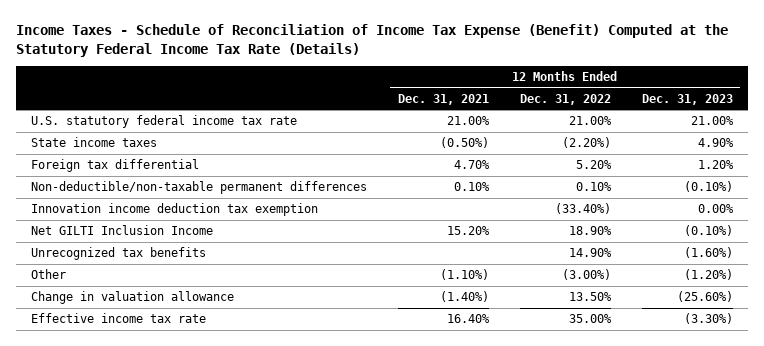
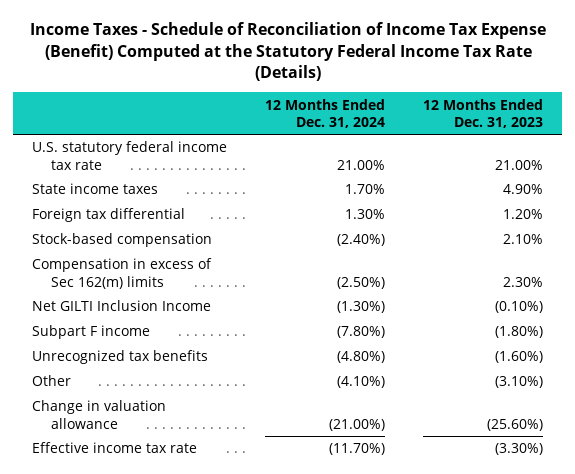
- | 12 Months Ended Dec. 31, 2021 | 12 Months Ended Dec. 31, 2022 | 12 Months Ended Dec. 31, 2023
+ | 12 Months Ended Dec. 31, 2024 | 12 Months Ended Dec. 31, 2023
- Non-deductible/non-taxable permanent differences | 0.10% | 0.10% | (0.10%)
- Innovation income deduction tax exemption | | (33.40%) | 0.00%
+ Stock-based compensation | (2.40%) | 2.10%
+ Compensation in excess of Sec 162(m) limits | (2.50%) | 2.30%
+ Subpart F income | (7.80%) | (1.80%)
- Other | (1.10%) | (3.00%) | (1.20%)
+ Other | (4.10%) | (3.10%)

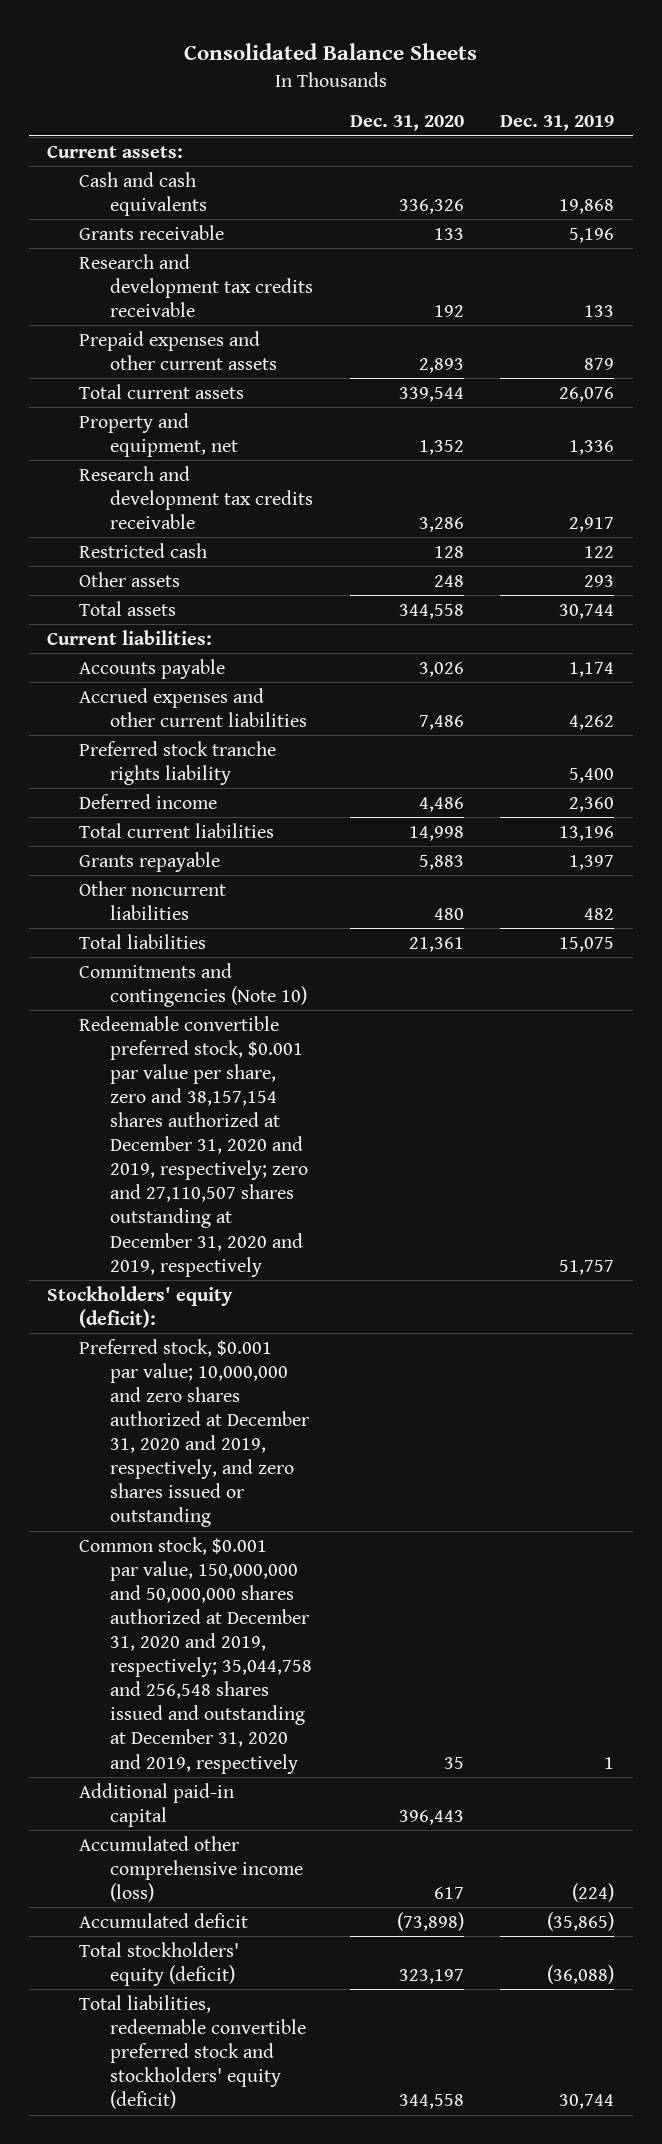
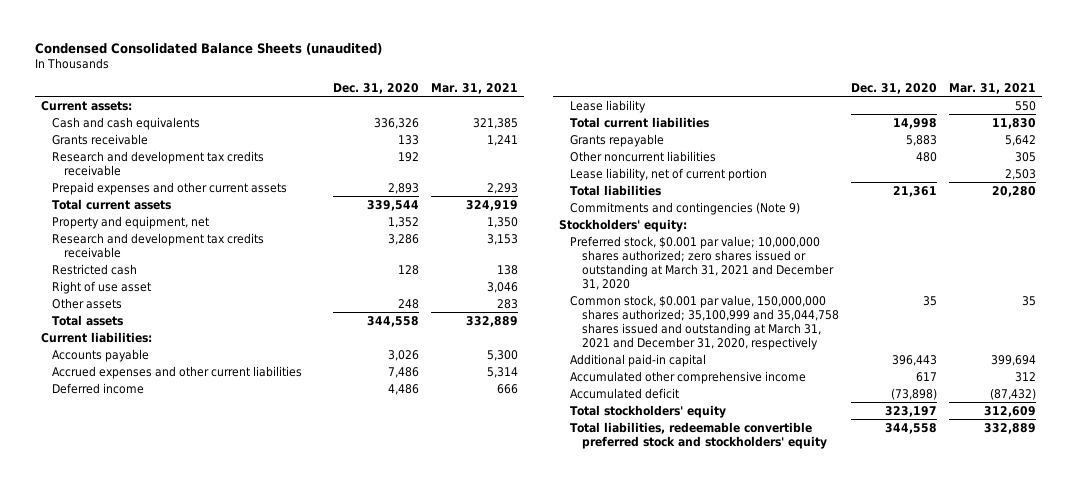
- Consolidated Balance Sheets
+ Condensed Consolidated Balance Sheets (unaudited)
- | Dec. 31, 2020 | Dec. 31, 2019
+ | Dec. 31, 2020 | Mar. 31, 2021
+ Right of use asset | | 3,046
- Preferred stock tranche rights liability | | 5,400
+ Lease liability | | 550
+ Lease liability, net of current portion | | 2,503
- Commitments and contingencies (Note 10)
- Redeemable convertible preferred stock, $0.001 par value per share, zero and 38,157,154 shares authorized at December 31, 2020 and 2019, respectively; zero and 27,110,507 shares outstanding at December 31, 2020 and 2019, respectively | | 51,757
- Stockholders' equity (deficit):
- Preferred stock, $0.001 par value; 10,000,000 and zero shares authorized at December 31, 2020 and 2019, respectively, and zero shares issued or outstanding
- Common stock, $0.001 par value, 150,000,000 and 50,000,000 shares authorized at December 31, 2020 and 2019, respectively; 35,044,758 and 256,548 shares issued and outstanding at December 31, 2020 and 2019, respectively | 35 | 1
+ Commitments and contingencies (Note 9)
+ Stockholders' equity:
+ Preferred stock, $0.001 par value; 10,000,000 shares authorized; zero shares issued or outstanding at March 31, 2021 and December 31, 2020
+ Common stock, $0.001 par value, 150,000,000 shares authorized; 35,100,999 and 35,044,758 shares issued and outstanding at March 31, 2021 and December 31, 2020, respectively | 35 | 35
- Accumulated other comprehensive income (loss) | 617 | (224)
+ Accumulated other comprehensive income | 617 | 312
- Total stockholders' equity (deficit) | 323,197 | (36,088)
- Total liabilities, redeemable convertible preferred stock and stockholders' equity (deficit) | 344,558 | 30,744
+ Total stockholders' equity | 323,197 | 312,609
+ Total liabilities, redeemable convertible preferred stock and stockholders' equity | 344,558 | 332,889

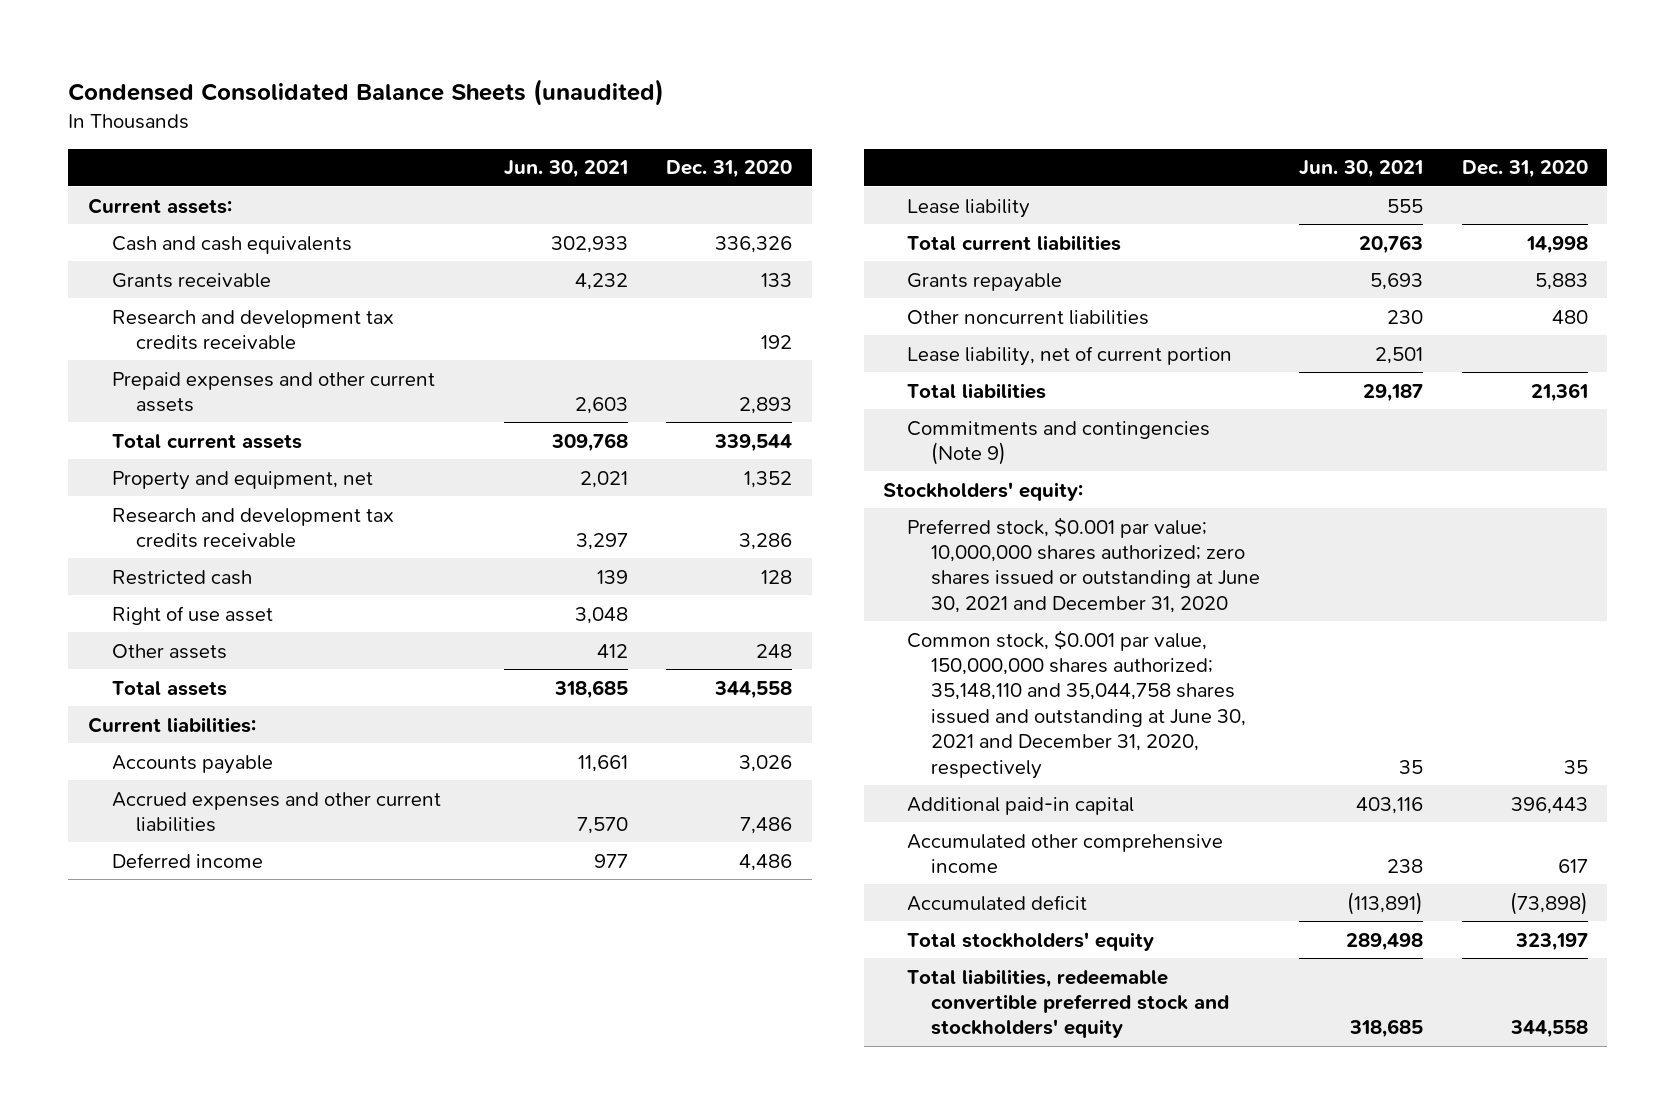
- | Dec. 31, 2020 | Mar. 31, 2021
+ | Jun. 30, 2021 | Dec. 31, 2020
- Preferred stock, $0.001 par value; 10,000,000 shares authorized; zero shares issued or outstanding at March 31, 2021 and December 31, 2020
- Common stock, $0.001 par value, 150,000,000 shares authorized; 35,100,999 and 35,044,758 shares issued and outstanding at March 31, 2021 and December 31, 2020, respectively | 35 | 35
+ Preferred stock, $0.001 par value; 10,000,000 shares authorized; zero shares issued or outstanding at June 30, 2021 and December 31, 2020
+ Common stock, $0.001 par value, 150,000,000 shares authorized; 35,148,110 and 35,044,758 shares issued and outstanding at June 30, 2021 and December 31, 2020, respectively | 35 | 35

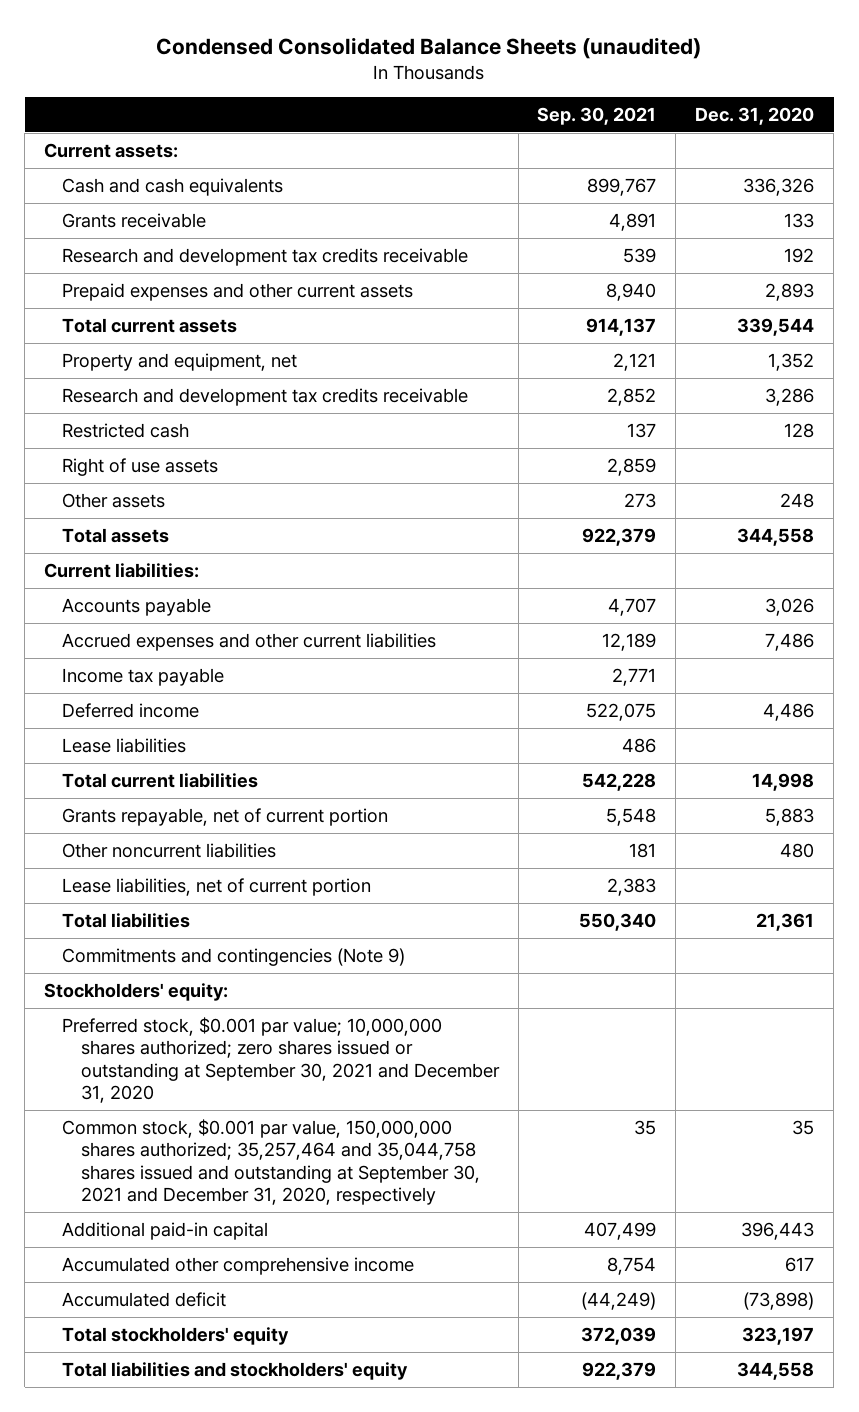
- | Jun. 30, 2021 | Dec. 31, 2020
+ | Sep. 30, 2021 | Dec. 31, 2020
- Right of use asset | 3,048 |
+ Right of use assets | 2,859 |
+ Income tax payable | 2,771 |
- Lease liability | 555 |
+ Lease liabilities | 486 |
- Grants repayable | 5,693 | 5,883
+ Grants repayable, net of current portion | 5,548 | 5,883
- Lease liability, net of current portion | 2,501 |
+ Lease liabilities, net of current portion | 2,383 |
- Preferred stock, $0.001 par value; 10,000,000 shares authorized; zero shares issued or outstanding at June 30, 2021 and December 31, 2020
- Common stock, $0.001 par value, 150,000,000 shares authorized; 35,148,110 and 35,044,758 shares issued and outstanding at June 30, 2021 and December 31, 2020, respectively | 35 | 35
+ Preferred stock, $0.001 par value; 10,000,000 shares authorized; zero shares issued or outstanding at September 30, 2021 and December 31, 2020
+ Common stock, $0.001 par value, 150,000,000 shares authorized; 35,257,464 and 35,044,758 shares issued and outstanding at September 30, 2021 and December 31, 2020, respectively | 35 | 35
- Total liabilities, redeemable convertible preferred stock and stockholders' equity | 318,685 | 344,558
+ Total liabilities and stockholders' equity | 922,379 | 344,558

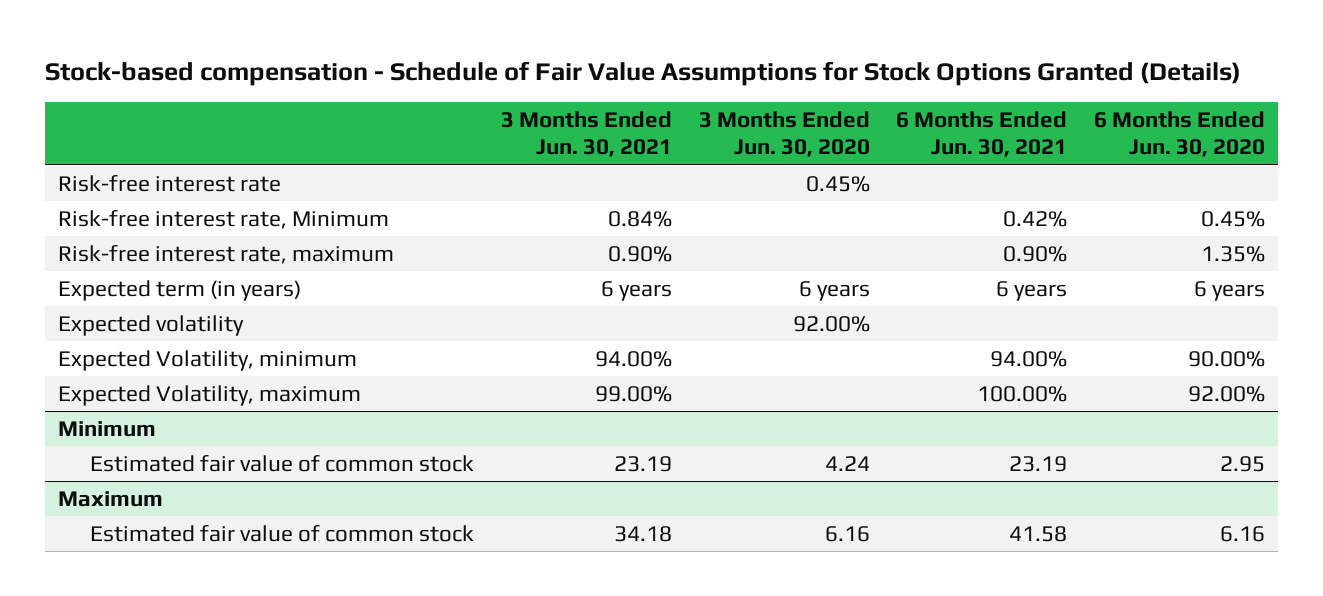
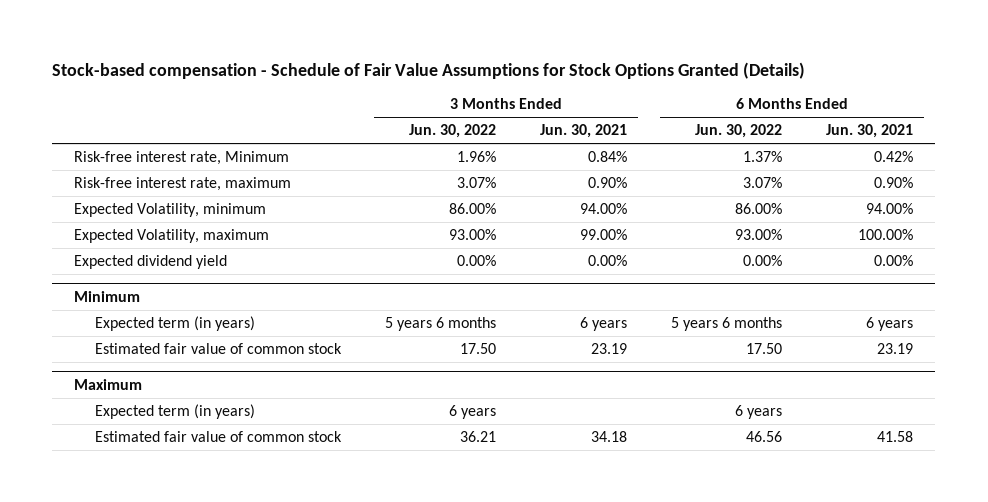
- | 3 Months Ended Jun. 30, 2021 | 3 Months Ended Jun. 30, 2020 | 6 Months Ended Jun. 30, 2021 | 6 Months Ended Jun. 30, 2020
+ | 3 Months Ended Jun. 30, 2022 | 3 Months Ended Jun. 30, 2021 | 6 Months Ended Jun. 30, 2022 | 6 Months Ended Jun. 30, 2021
- Risk-free interest rate | | 0.45% | |
- Expected term (in years) | 6 years | 6 years | 6 years | 6 years
- Expected volatility | | 92.00% | |
+ Expected dividend yield | 0.00% | 0.00% | 0.00% | 0.00%
@ Minimum
+ Expected term (in years) | 5 years 6 months | 6 years | 5 years 6 months | 6 years
@ Maximum
+ Expected term (in years) | 6 years | | 6 years |

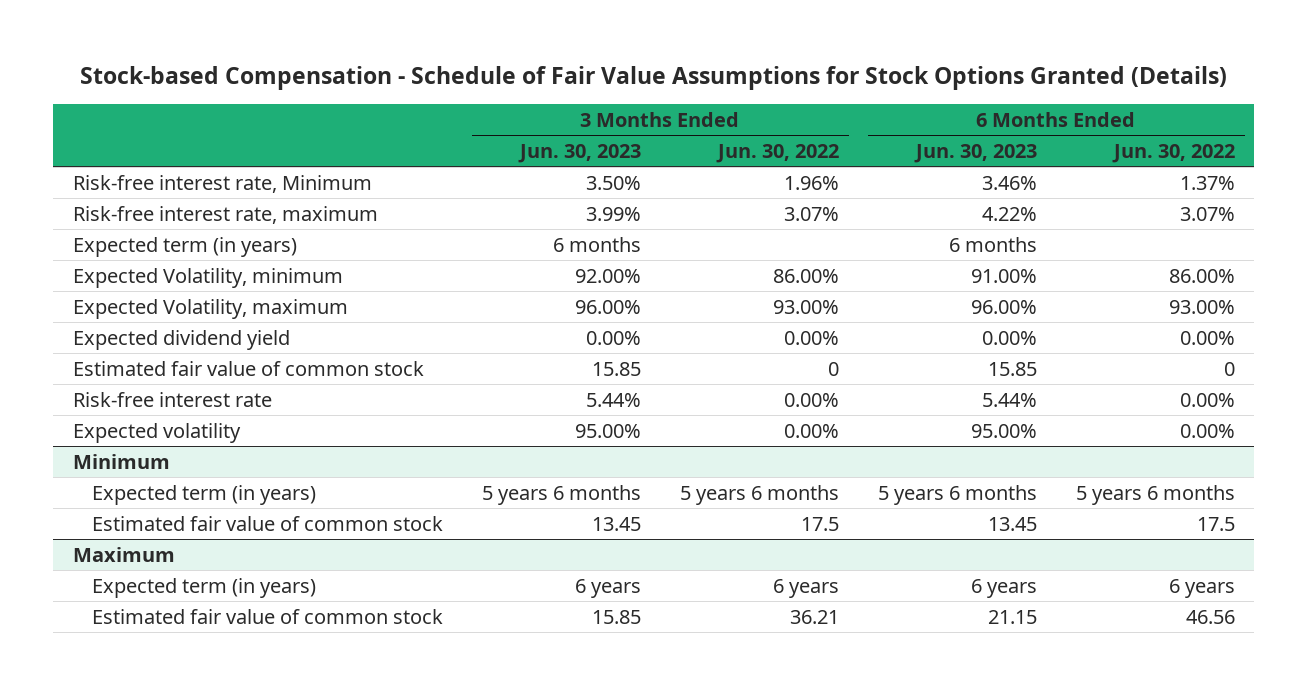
- Stock-based compensation - Schedule of Fair Value Assumptions for Stock Options Granted (Details)
+ Stock-based Compensation - Schedule of Fair Value Assumptions for Stock Options Granted (Details)
- | 3 Months Ended Jun. 30, 2022 | 3 Months Ended Jun. 30, 2021 | 6 Months Ended Jun. 30, 2022 | 6 Months Ended Jun. 30, 2021
+ | 3 Months Ended Jun. 30, 2023 | 3 Months Ended Jun. 30, 2022 | 6 Months Ended Jun. 30, 2023 | 6 Months Ended Jun. 30, 2022
+ Expected term (in years) | 6 months | | 6 months |
+ Estimated fair value of common stock | 15.85 | 0 | 15.85 | 0
+ Risk-free interest rate | 5.44% | 0.00% | 5.44% | 0.00%
+ Expected volatility | 95.00% | 0.00% | 95.00% | 0.00%
@ Minimum
- Estimated fair value of common stock | 17.50 | 23.19 | 17.50 | 23.19
+ Estimated fair value of common stock | 13.45 | 17.5 | 13.45 | 17.5

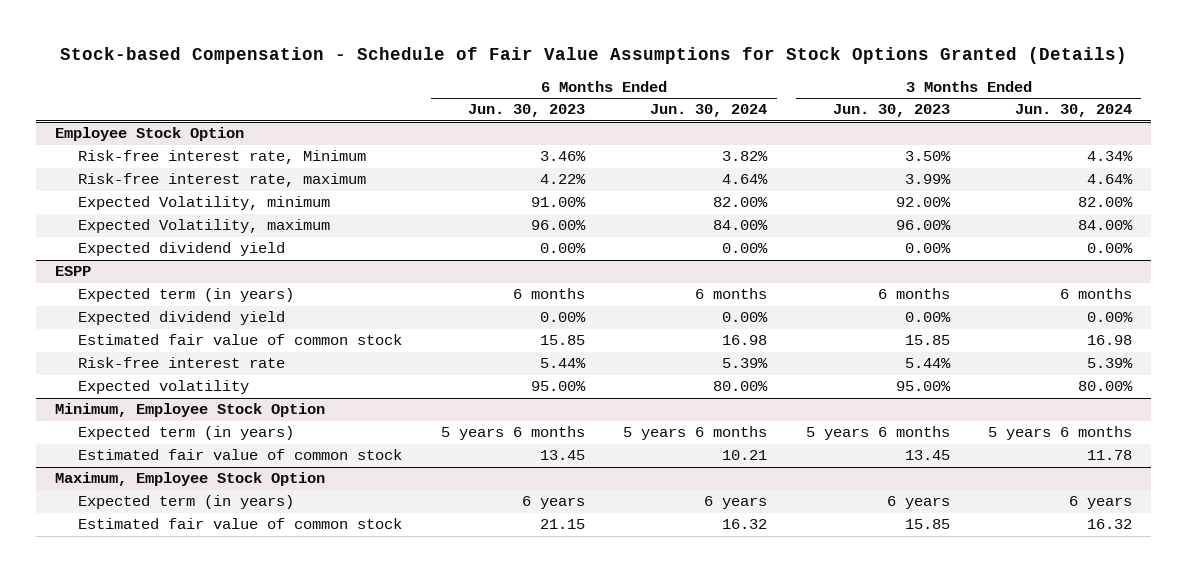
- | 3 Months Ended Jun. 30, 2023 | 3 Months Ended Jun. 30, 2022 | 6 Months Ended Jun. 30, 2023 | 6 Months Ended Jun. 30, 2022
+ | 6 Months Ended Jun. 30, 2023 | 6 Months Ended Jun. 30, 2024 | 3 Months Ended Jun. 30, 2023 | 3 Months Ended Jun. 30, 2024
+ Employee Stock Option
- Expected term (in years) | 6 months | | 6 months |
+ ESPP
+ Expected term (in years) | 6 months | 6 months | 6 months | 6 months
+ Expected dividend yield | 0.00% | 0.00% | 0.00% | 0.00%
- Minimum
+ Minimum, Employee Stock Option
- Maximum
+ Maximum, Employee Stock Option

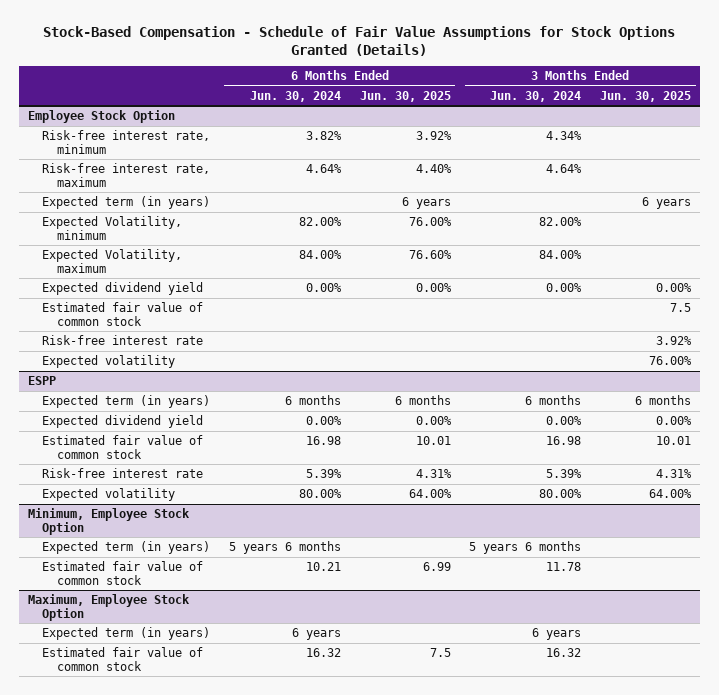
- Stock-based Compensation - Schedule of Fair Value Assumptions for Stock Options Granted (Details)
+ Stock-Based Compensation - Schedule of Fair Value Assumptions for Stock Options Granted (Details)
- | 6 Months Ended Jun. 30, 2023 | 6 Months Ended Jun. 30, 2024 | 3 Months Ended Jun. 30, 2023 | 3 Months Ended Jun. 30, 2024
+ | 6 Months Ended Jun. 30, 2024 | 6 Months Ended Jun. 30, 2025 | 3 Months Ended Jun. 30, 2024 | 3 Months Ended Jun. 30, 2025
@ Employee Stock Option
- Risk-free interest rate, Minimum | 3.46% | 3.82% | 3.50% | 4.34%
+ Risk-free interest rate, minimum | 3.82% | 3.92% | 4.34% |
+ Expected term (in years) | | 6 years | | 6 years
+ Estimated fair value of common stock | | | | 7.5
+ Risk-free interest rate | | | | 3.92%
+ Expected volatility | | | | 76.00%

